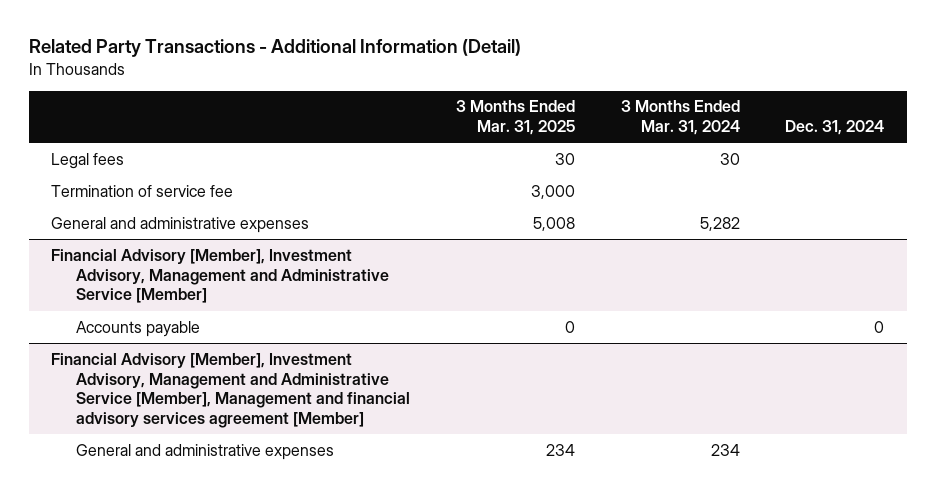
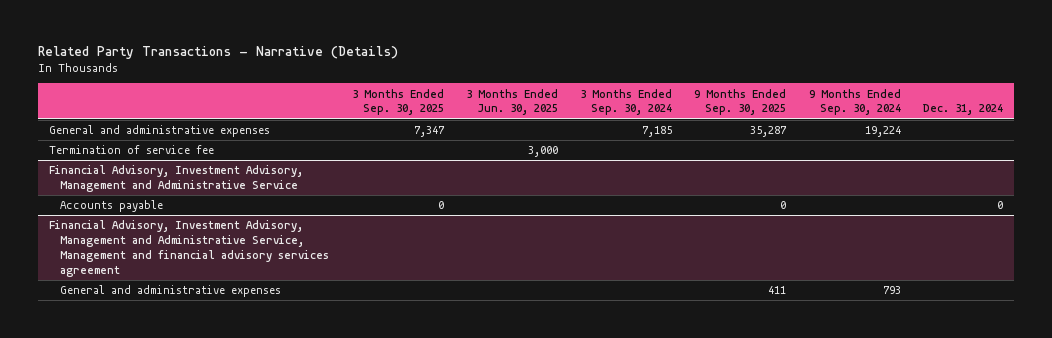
- Related Party Transactions - Additional Information (Detail)
+ Related Party Transactions - Narrative (Details)
- | 3 Months Ended Mar. 31, 2025 | 3 Months Ended Mar. 31, 2024 | Dec. 31, 2024
+ | 3 Months Ended Sep. 30, 2025 | 3 Months Ended Jun. 30, 2025 | 3 Months Ended Sep. 30, 2024 | 9 Months Ended Sep. 30, 2025 | 9 Months Ended Sep. 30, 2024 | Dec. 31, 2024
- Legal fees | 30 | 30 |
- Financial Advisory [Member], Investment Advisory, Management and Administrative Service [Member]
moved down: Termination of service fee | | 3,000 | | | |
+ Financial Advisory, Investment Advisory, Management and Administrative Service
- Financial Advisory [Member], Investment Advisory, Management and Administrative Service [Member], Management and financial advisory services agreement [Member]
+ Financial Advisory, Investment Advisory, Management and Administrative Service, Management and financial advisory services agreement

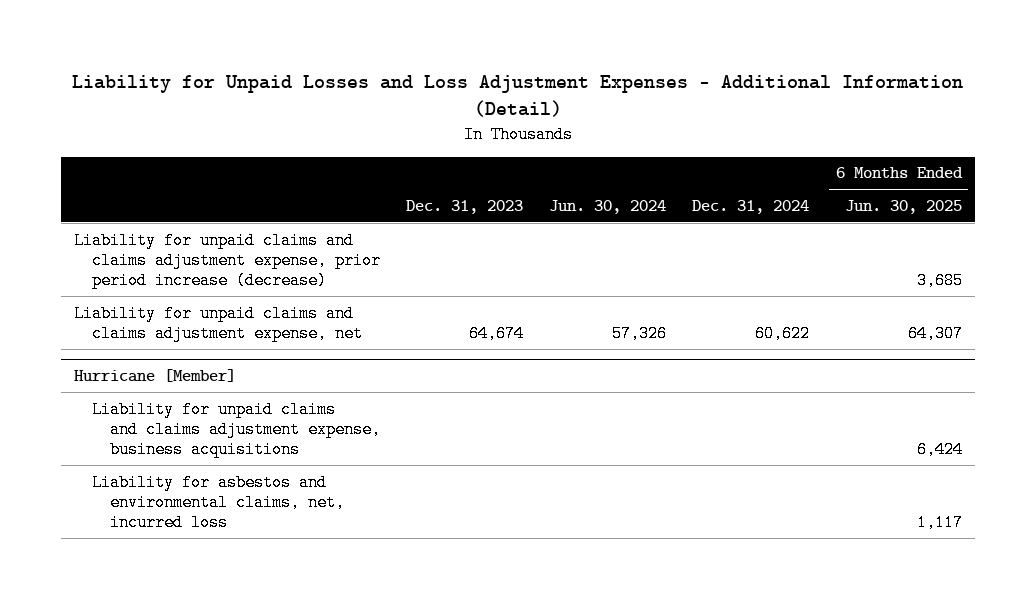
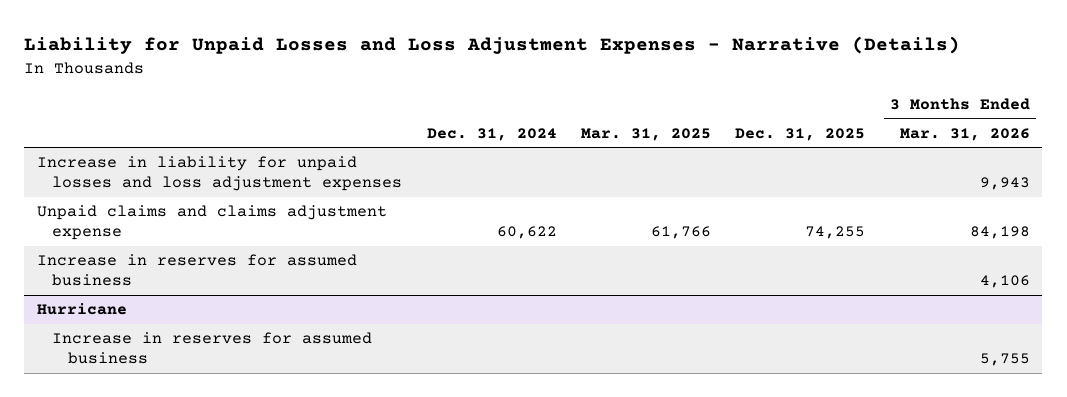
- Liability for Unpaid Losses and Loss Adjustment Expenses - Additional Information (Detail)
+ Liability for Unpaid Losses and Loss Adjustment Expenses - Narrative (Details)
- | Dec. 31, 2023 | Jun. 30, 2024 | Dec. 31, 2024 | 6 Months Ended Jun. 30, 2025
+ | Dec. 31, 2024 | Mar. 31, 2025 | Dec. 31, 2025 | 3 Months Ended Mar. 31, 2026
- Liability for unpaid claims and claims adjustment expense, prior period increase (decrease) | | | | 3,685
- Liability for unpaid claims and claims adjustment expense, net | 64,674 | 57,326 | 60,622 | 64,307
- Hurricane [Member]
- Liability for unpaid claims and claims adjustment expense, business acquisitions | | | | 6,424
- Liability for asbestos and environmental claims, net, incurred loss | | | | 1,117
+ Increase in liability for unpaid losses and loss adjustment expenses | | | | 9,943
+ Unpaid claims and claims adjustment expense | 60,622 | 61,766 | 74,255 | 84,198
+ Increase in reserves for assumed business | | | | 4,106
+ Hurricane
+ Increase in reserves for assumed business | | | | 5,755

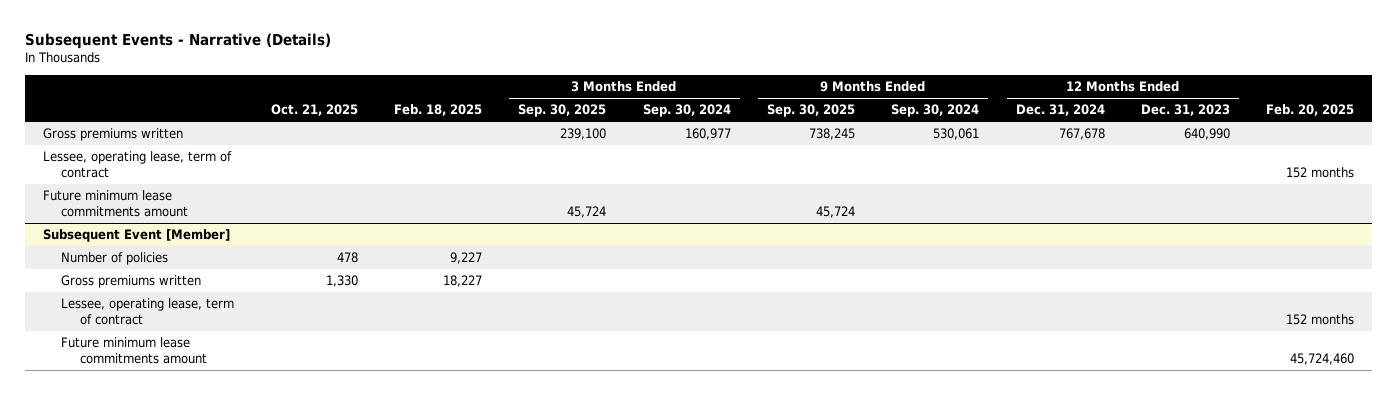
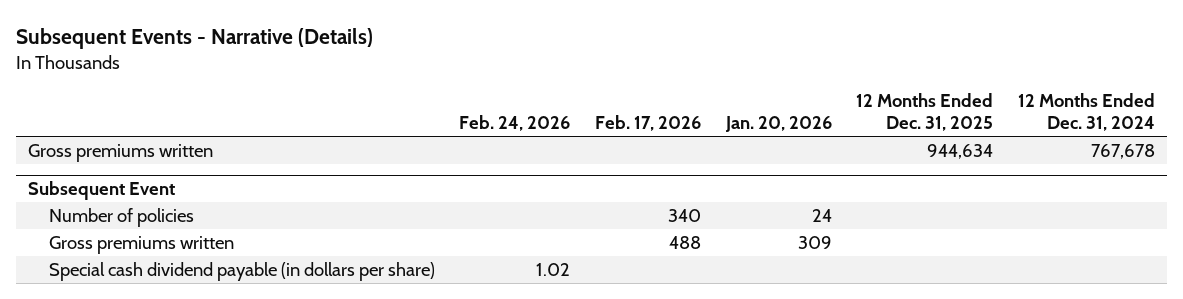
- | Oct. 21, 2025 | Feb. 18, 2025 | 3 Months Ended Sep. 30, 2025 | 3 Months Ended Sep. 30, 2024 | 9 Months Ended Sep. 30, 2025 | 9 Months Ended Sep. 30, 2024 | 12 Months Ended Dec. 31, 2024 | 12 Months Ended Dec. 31, 2023 | Feb. 20, 2025
+ | Feb. 24, 2026 | Feb. 17, 2026 | Jan. 20, 2026 | 12 Months Ended Dec. 31, 2025 | 12 Months Ended Dec. 31, 2024
- Lessee, operating lease, term of contract | | | | | | | | | 152 months
- Future minimum lease commitments amount | | | 45,724 | | 45,724 | | | |
- Subsequent Event [Member]
+ Subsequent Event
- Lessee, operating lease, term of contract | | | | | | | | | 152 months
- Future minimum lease commitments amount | | | | | | | | | 45,724,460
+ Special cash dividend payable (in dollars per share) | 1.02 | | | |

